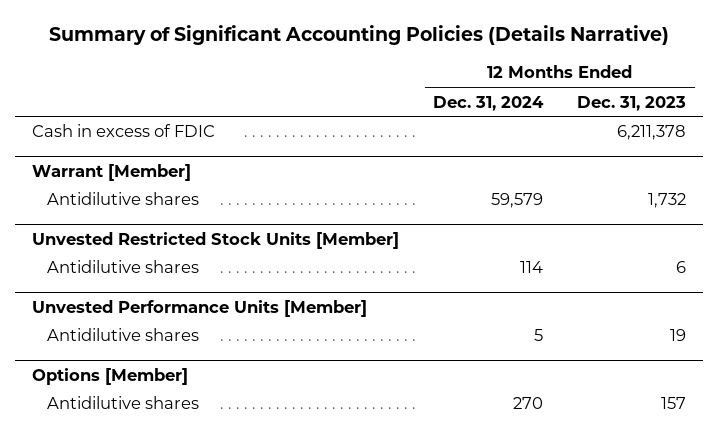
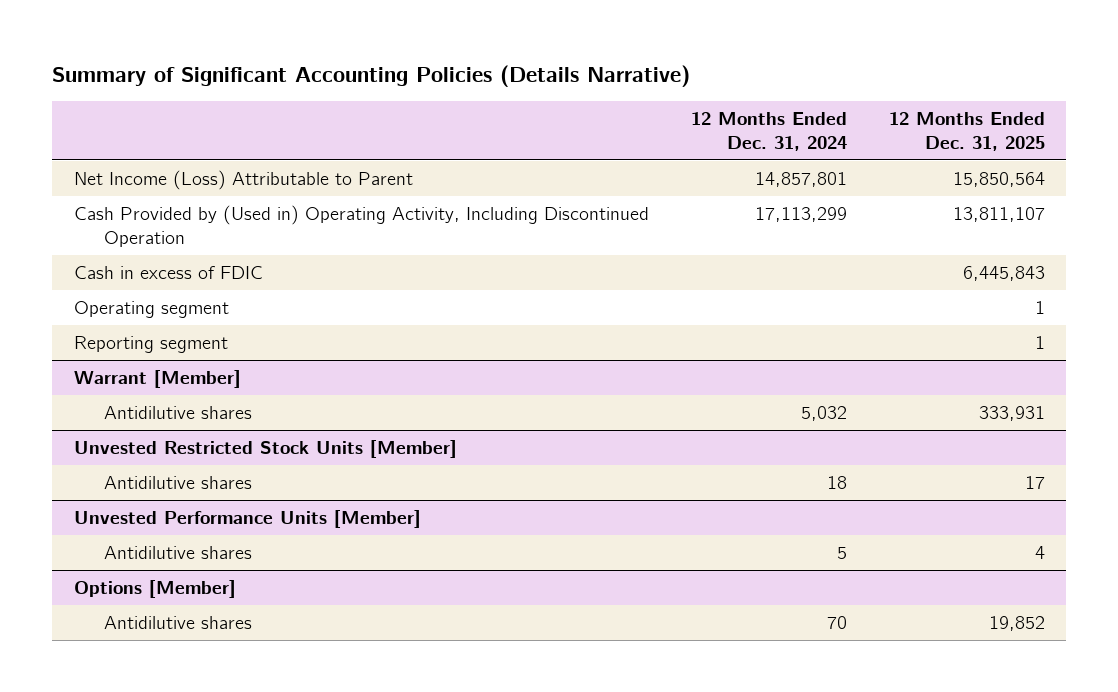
- | 12 Months Ended Dec. 31, 2024 | 12 Months Ended Dec. 31, 2023
+ | 12 Months Ended Dec. 31, 2024 | 12 Months Ended Dec. 31, 2025
+ Net Income (Loss) Attributable to Parent | 14,857,801 | 15,850,564
+ Cash Provided by (Used in) Operating Activity, Including Discontinued Operation | 17,113,299 | 13,811,107
+ Operating segment | | 1
+ Reporting segment | | 1
@ Warrant [Member]
- Antidilutive shares | 59,579 | 1,732
+ Antidilutive shares | 5,032 | 333,931
@ Unvested Restricted Stock Units [Member]
- Antidilutive shares | 114 | 6
+ Antidilutive shares | 18 | 17
@ Options [Member]
- Antidilutive shares | 270 | 157
+ Antidilutive shares | 70 | 19,852

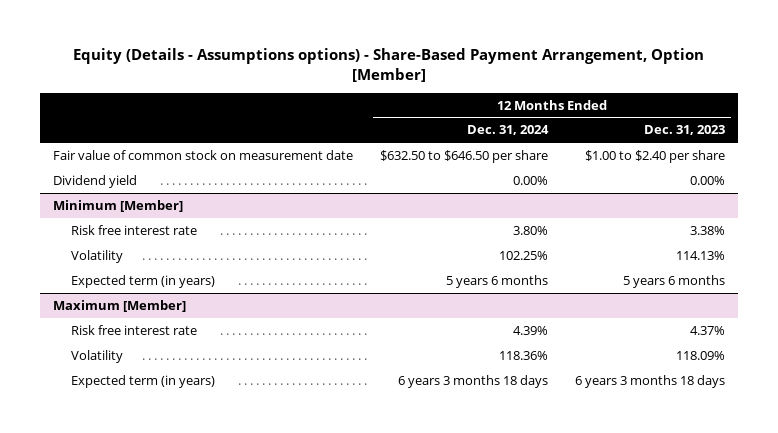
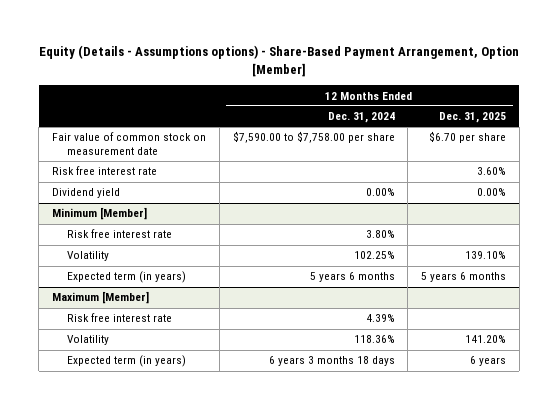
- | 12 Months Ended Dec. 31, 2024 | 12 Months Ended Dec. 31, 2023
+ | 12 Months Ended Dec. 31, 2024 | 12 Months Ended Dec. 31, 2025
- Fair value of common stock on measurement date | $632.50 to $646.50 per share | $1.00 to $2.40 per share
+ Fair value of common stock on measurement date | $7,590.00 to $7,758.00 per share | $6.70 per share
+ Risk free interest rate | | 3.60%

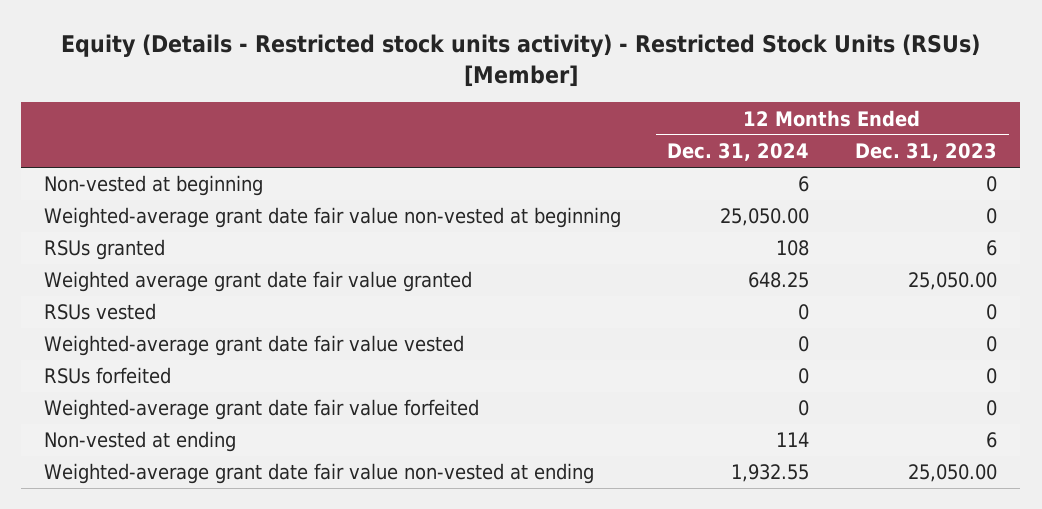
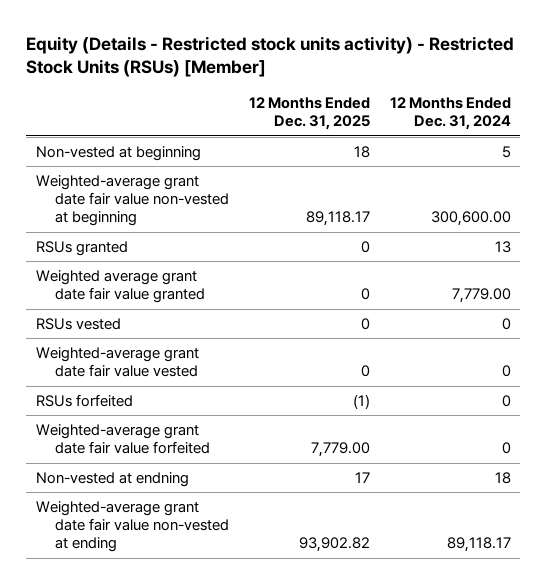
- | 12 Months Ended Dec. 31, 2024 | 12 Months Ended Dec. 31, 2023
+ | 12 Months Ended Dec. 31, 2025 | 12 Months Ended Dec. 31, 2024
- Non-vested at beginning | 6 | 0
- Weighted-average grant date fair value non-vested at beginning | 25,050.00 | 0
- RSUs granted | 108 | 6
- Weighted average grant date fair value granted | 648.25 | 25,050.00
+ Non-vested at beginning | 18 | 5
+ Weighted-average grant date fair value non-vested at beginning | 89,118.17 | 300,600.00
+ RSUs granted | 0 | 13
+ Weighted average grant date fair value granted | 0 | 7,779.00
- Non-vested at ending | 114 | 6
- Weighted-average grant date fair value non-vested at ending | 1,932.55 | 25,050.00
+ Non-vested at endning | 17 | 18
+ Weighted-average grant date fair value non-vested at ending | 93,902.82 | 89,118.17

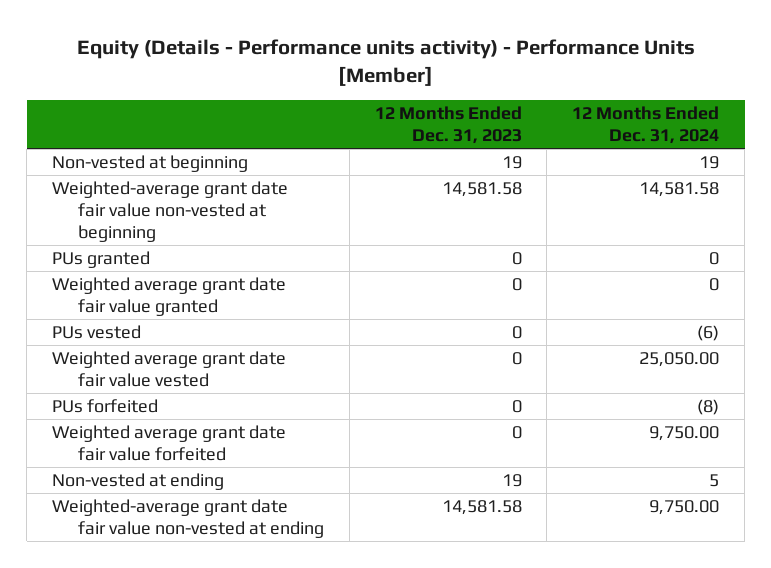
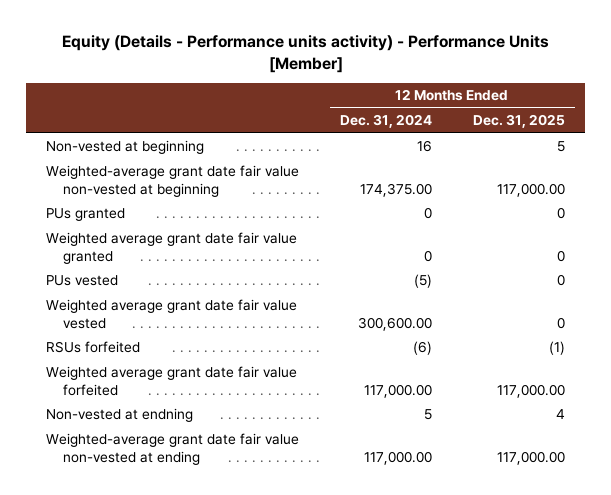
- | 12 Months Ended Dec. 31, 2023 | 12 Months Ended Dec. 31, 2024
+ | 12 Months Ended Dec. 31, 2024 | 12 Months Ended Dec. 31, 2025
- Non-vested at beginning | 19 | 19
- Weighted-average grant date fair value non-vested at beginning | 14,581.58 | 14,581.58
+ Non-vested at beginning | 16 | 5
+ Weighted-average grant date fair value non-vested at beginning | 174,375.00 | 117,000.00
- PUs vested | 0 | (6)
- Weighted average grant date fair value vested | 0 | 25,050.00
- PUs forfeited | 0 | (8)
- Weighted average grant date fair value forfeited | 0 | 9,750.00
- Non-vested at ending | 19 | 5
- Weighted-average grant date fair value non-vested at ending | 14,581.58 | 9,750.00
+ PUs vested | (5) | 0
+ Weighted average grant date fair value vested | 300,600.00 | 0
+ RSUs forfeited | (6) | (1)
+ Weighted average grant date fair value forfeited | 117,000.00 | 117,000.00
+ Non-vested at endning | 5 | 4
+ Weighted-average grant date fair value non-vested at ending | 117,000.00 | 117,000.00

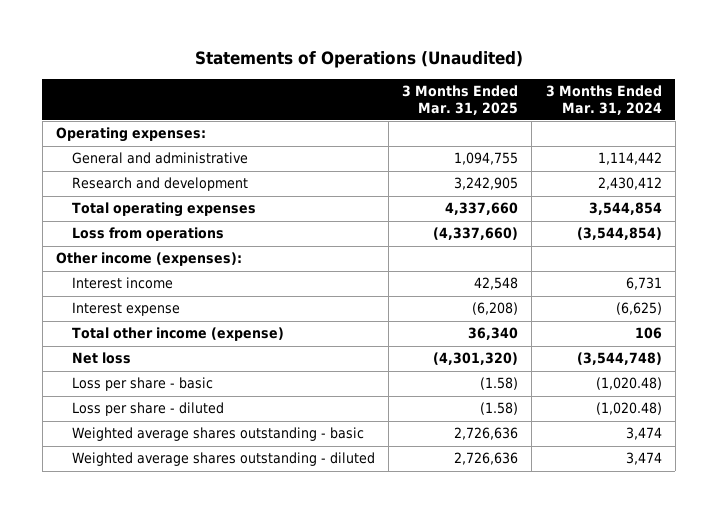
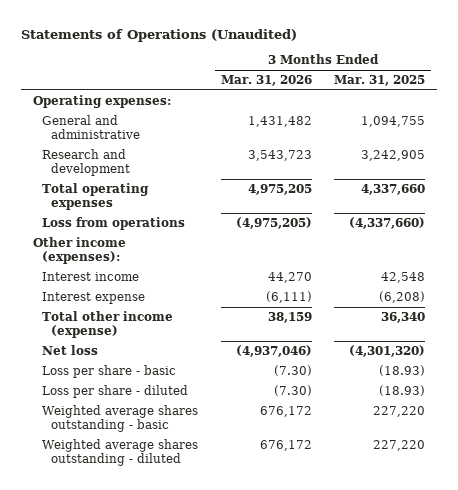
- | 3 Months Ended Mar. 31, 2025 | 3 Months Ended Mar. 31, 2024
+ | 3 Months Ended Mar. 31, 2026 | 3 Months Ended Mar. 31, 2025
- Loss per share - basic | (1.58) | (1,020.48)
- Loss per share - diluted | (1.58) | (1,020.48)
- Weighted average shares outstanding - basic | 2,726,636 | 3,474
- Weighted average shares outstanding - diluted | 2,726,636 | 3,474
+ Loss per share - basic | (7.30) | (18.93)
+ Loss per share - diluted | (7.30) | (18.93)
+ Weighted average shares outstanding - basic | 676,172 | 227,220
+ Weighted average shares outstanding - diluted | 676,172 | 227,220

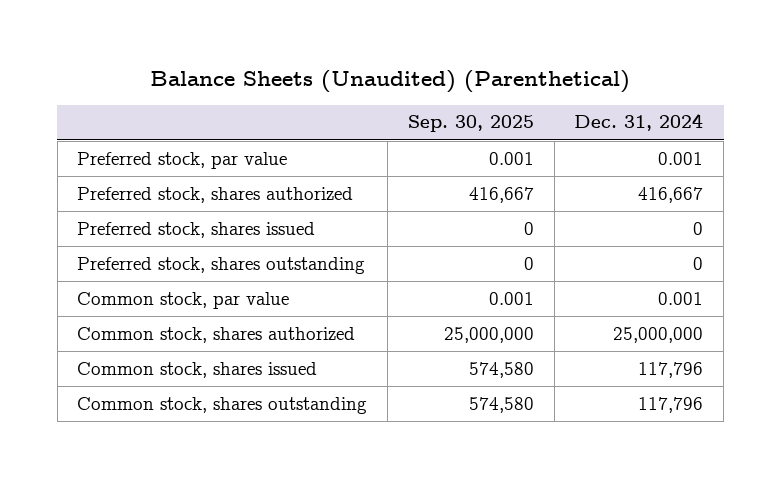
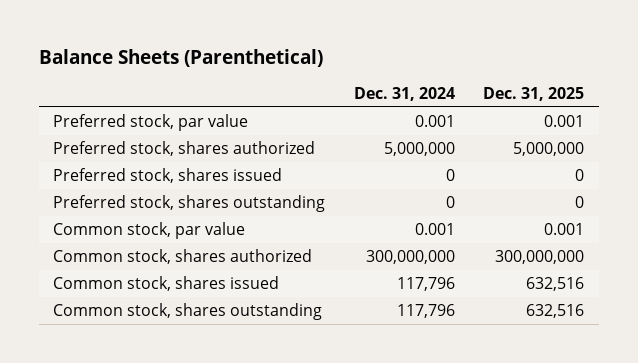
- Balance Sheets (Unaudited) (Parenthetical)
+ Balance Sheets (Parenthetical)
- | Sep. 30, 2025 | Dec. 31, 2024
+ | Dec. 31, 2024 | Dec. 31, 2025
- Preferred stock, shares authorized | 416,667 | 416,667
+ Preferred stock, shares authorized | 5,000,000 | 5,000,000
- Common stock, shares authorized | 25,000,000 | 25,000,000
+ Common stock, shares authorized | 300,000,000 | 300,000,000

